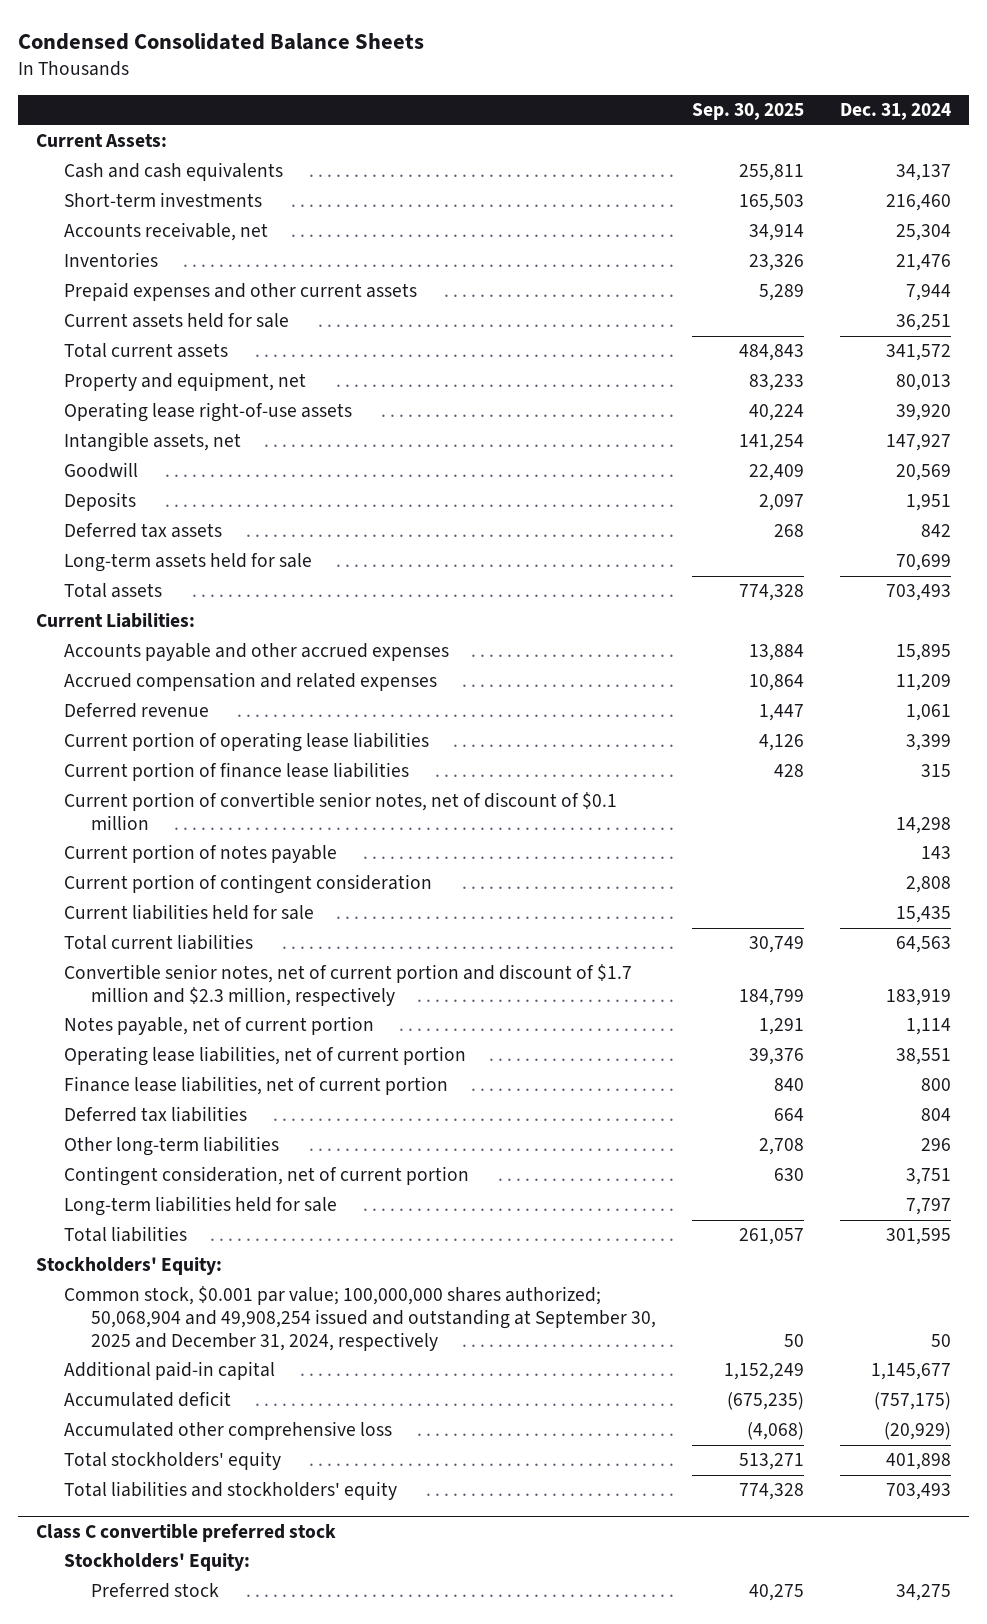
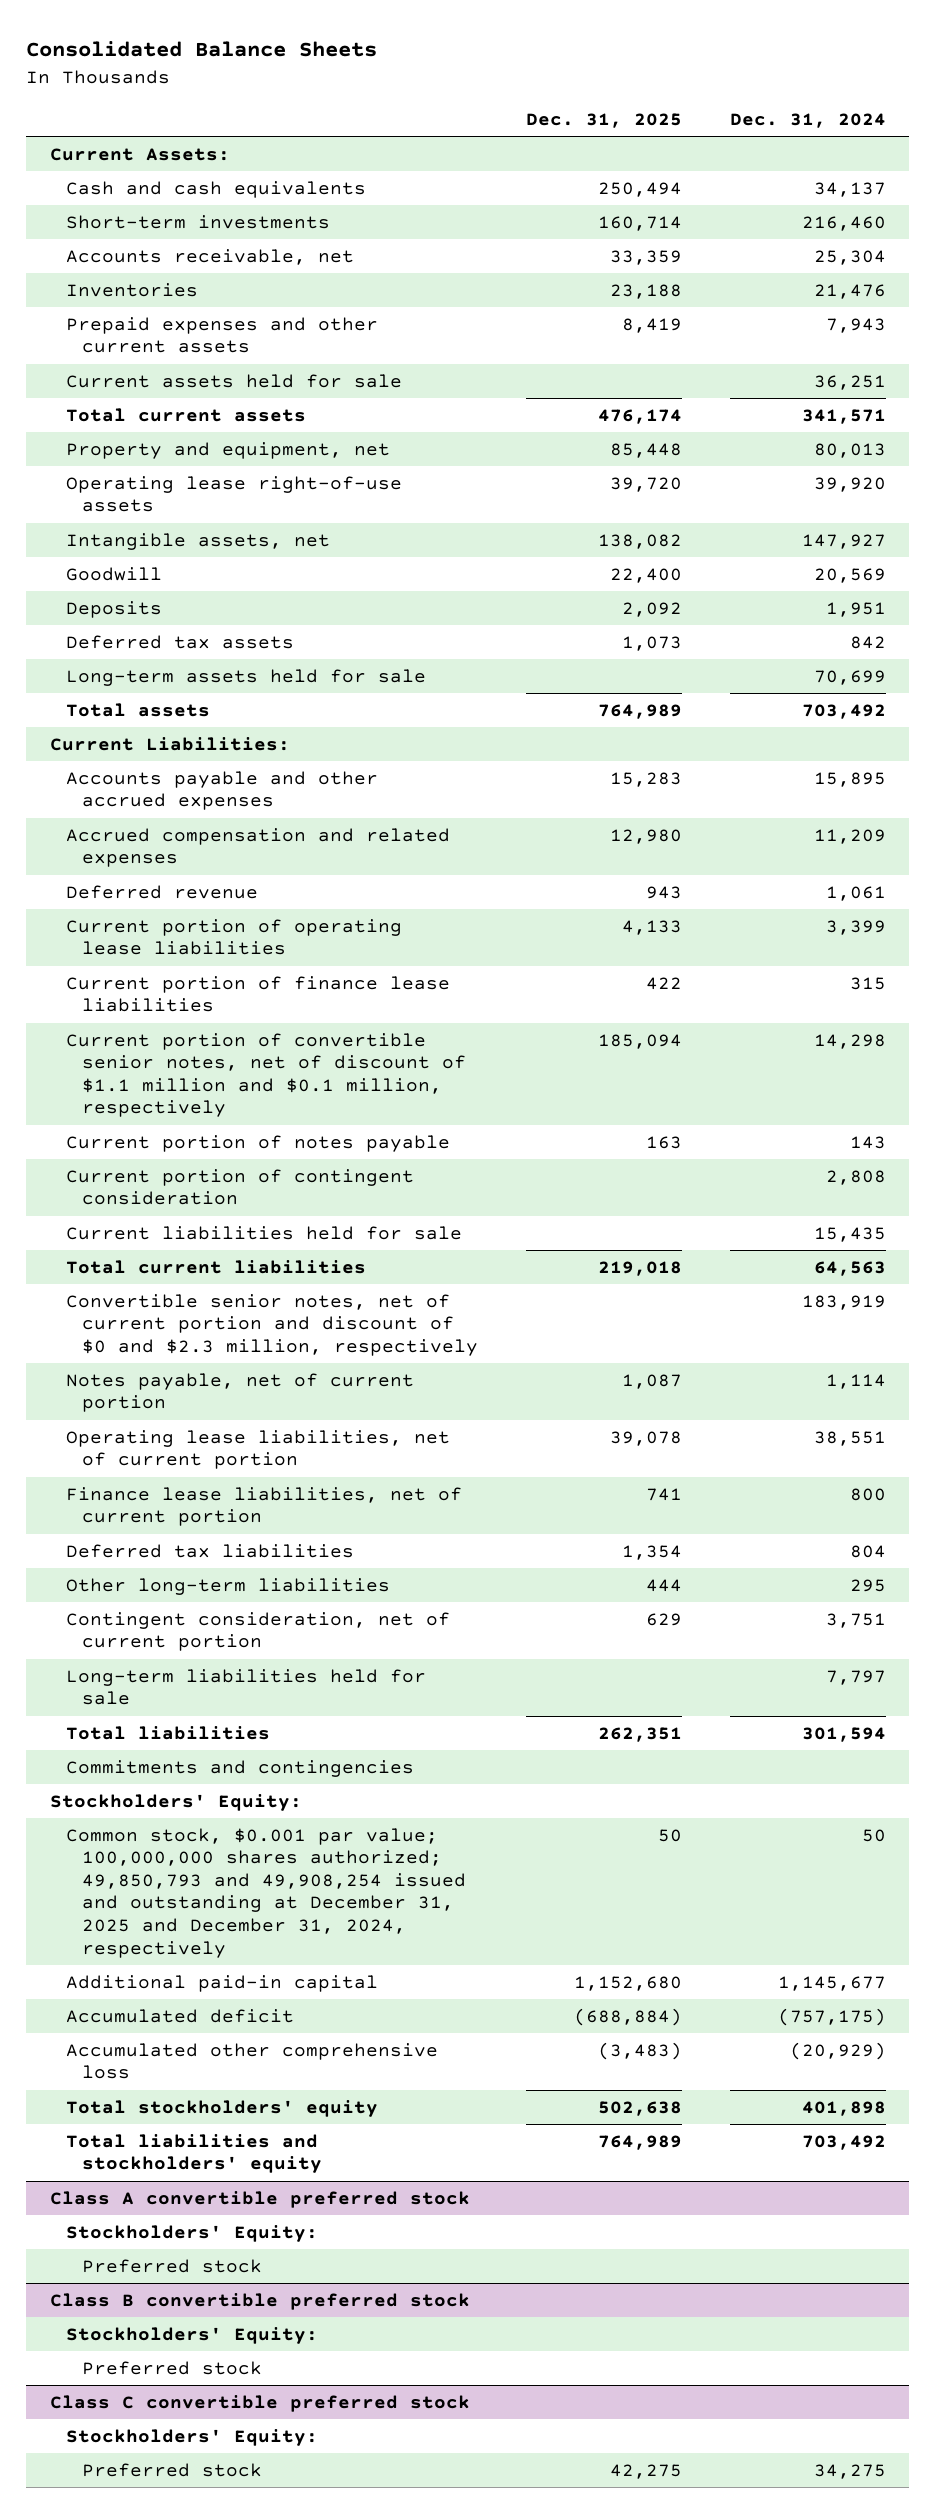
- Condensed Consolidated Balance Sheets
+ Consolidated Balance Sheets
- | Sep. 30, 2025 | Dec. 31, 2024
+ | Dec. 31, 2025 | Dec. 31, 2024
- Prepaid expenses and other current assets | 5,289 | 7,944
+ Prepaid expenses and other current assets | 8,419 | 7,943
- Total current assets | 484,843 | 341,572
+ Total current assets | 476,174 | 341,571
- Total assets | 774,328 | 703,493
+ Total assets | 764,989 | 703,492
- Current portion of convertible senior notes, net of discount of $0.1 million | | 14,298
+ Current portion of convertible senior notes, net of discount of $1.1 million and $0.1 million, respectively | 185,094 | 14,298
- Convertible senior notes, net of current portion and discount of $1.7 million and $2.3 million, respectively | 184,799 | 183,919
+ Convertible senior notes, net of current portion and discount of $0 and $2.3 million, respectively | | 183,919
- Other long-term liabilities | 2,708 | 296
+ Other long-term liabilities | 444 | 295
- Total liabilities | 261,057 | 301,595
+ Total liabilities | 262,351 | 301,594
+ Commitments and contingencies
- Common stock, $0.001 par value; 100,000,000 shares authorized; 50,068,904 and 49,908,254 issued and outstanding at September 30, 2025 and December 31, 2024, respectively | 50 | 50
+ Common stock, $0.001 par value; 100,000,000 shares authorized; 49,850,793 and 49,908,254 issued and outstanding at December 31, 2025 and December 31, 2024, respectively | 50 | 50
- Total liabilities and stockholders' equity | 774,328 | 703,493
+ Total liabilities and stockholders' equity | 764,989 | 703,492
+ Class A convertible preferred stock
+ Stockholders' Equity:
+ Preferred stock
+ Class B convertible preferred stock
+ Stockholders' Equity:
+ Preferred stock

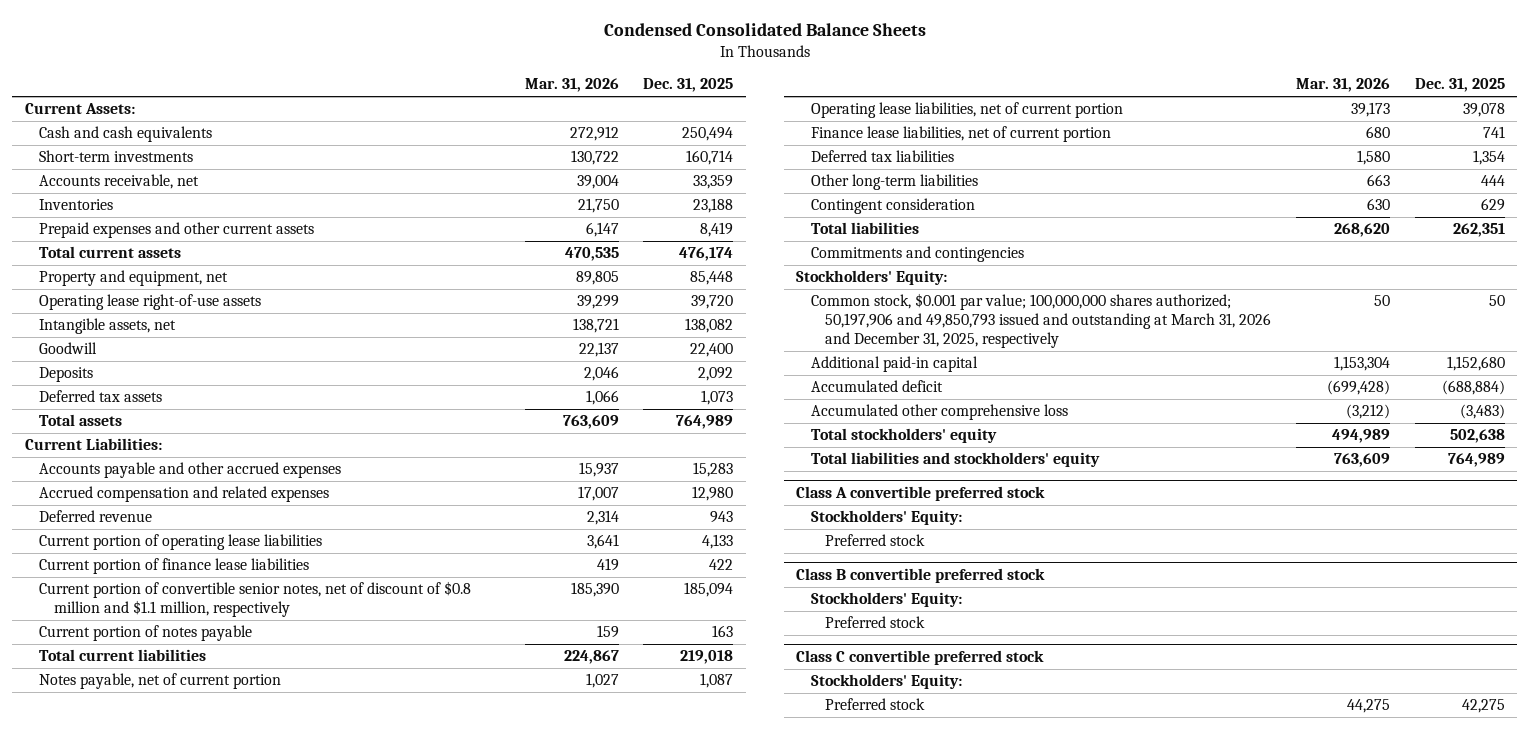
- Consolidated Balance Sheets
+ Condensed Consolidated Balance Sheets
- | Dec. 31, 2025 | Dec. 31, 2024
+ | Mar. 31, 2026 | Dec. 31, 2025
- Current assets held for sale | | 36,251
- Long-term assets held for sale | | 70,699
- Current portion of convertible senior notes, net of discount of $1.1 million and $0.1 million, respectively | 185,094 | 14,298
+ Current portion of convertible senior notes, net of discount of $0.8 million and $1.1 million, respectively | 185,390 | 185,094
- Current portion of contingent consideration | | 2,808
- Current liabilities held for sale | | 15,435
- Convertible senior notes, net of current portion and discount of $0 and $2.3 million, respectively | | 183,919
- Contingent consideration, net of current portion | 629 | 3,751
- Long-term liabilities held for sale | | 7,797
+ Contingent consideration | 630 | 629
- Common stock, $0.001 par value; 100,000,000 shares authorized; 49,850,793 and 49,908,254 issued and outstanding at December 31, 2025 and December 31, 2024, respectively | 50 | 50
+ Common stock, $0.001 par value; 100,000,000 shares authorized; 50,197,906 and 49,850,793 issued and outstanding at March 31, 2026 and December 31, 2025, respectively | 50 | 50

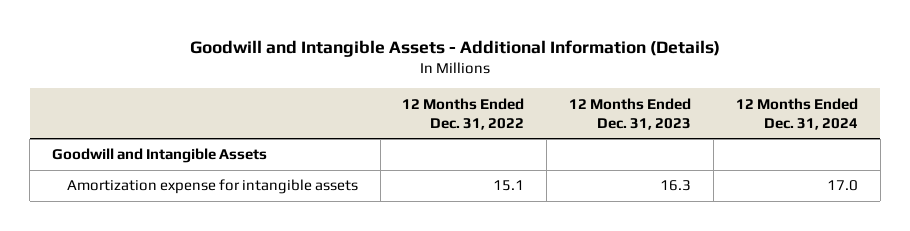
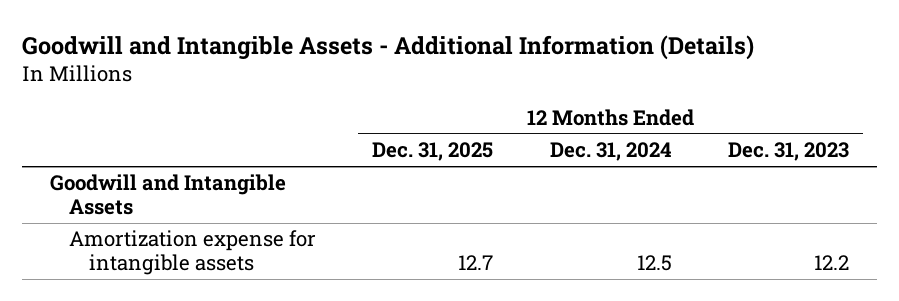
- | 12 Months Ended Dec. 31, 2022 | 12 Months Ended Dec. 31, 2023 | 12 Months Ended Dec. 31, 2024
+ | 12 Months Ended Dec. 31, 2025 | 12 Months Ended Dec. 31, 2024 | 12 Months Ended Dec. 31, 2023
- Amortization expense for intangible assets | 15.1 | 16.3 | 17.0
+ Amortization expense for intangible assets | 12.7 | 12.5 | 12.2

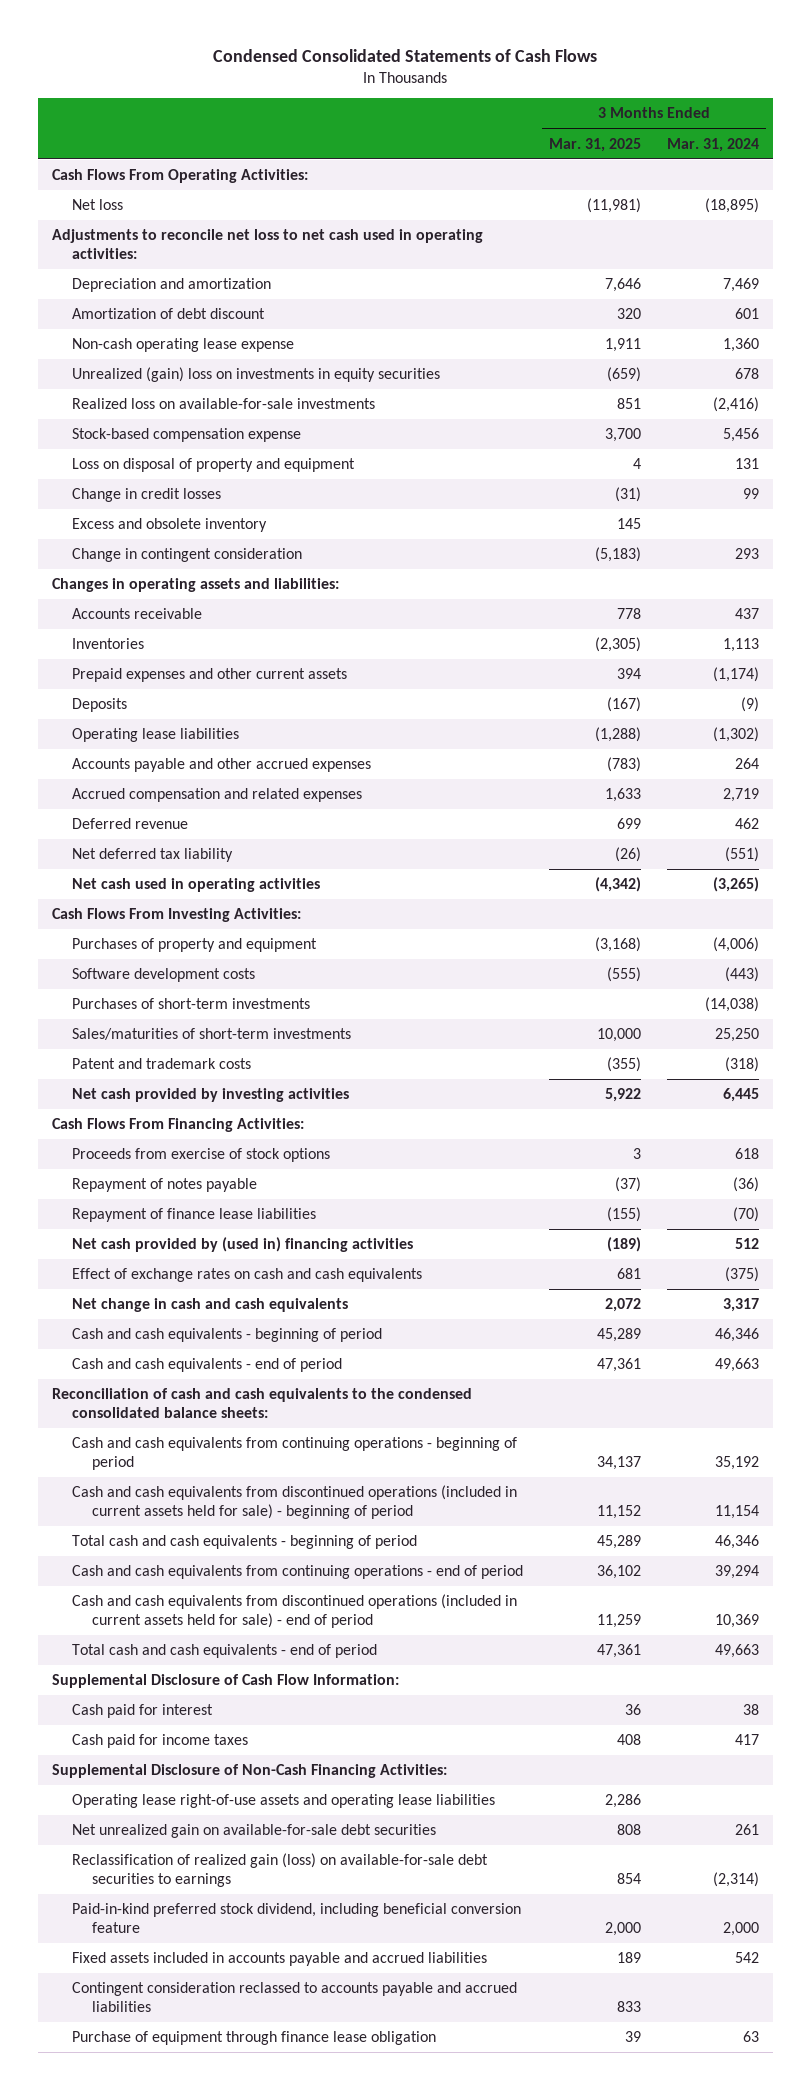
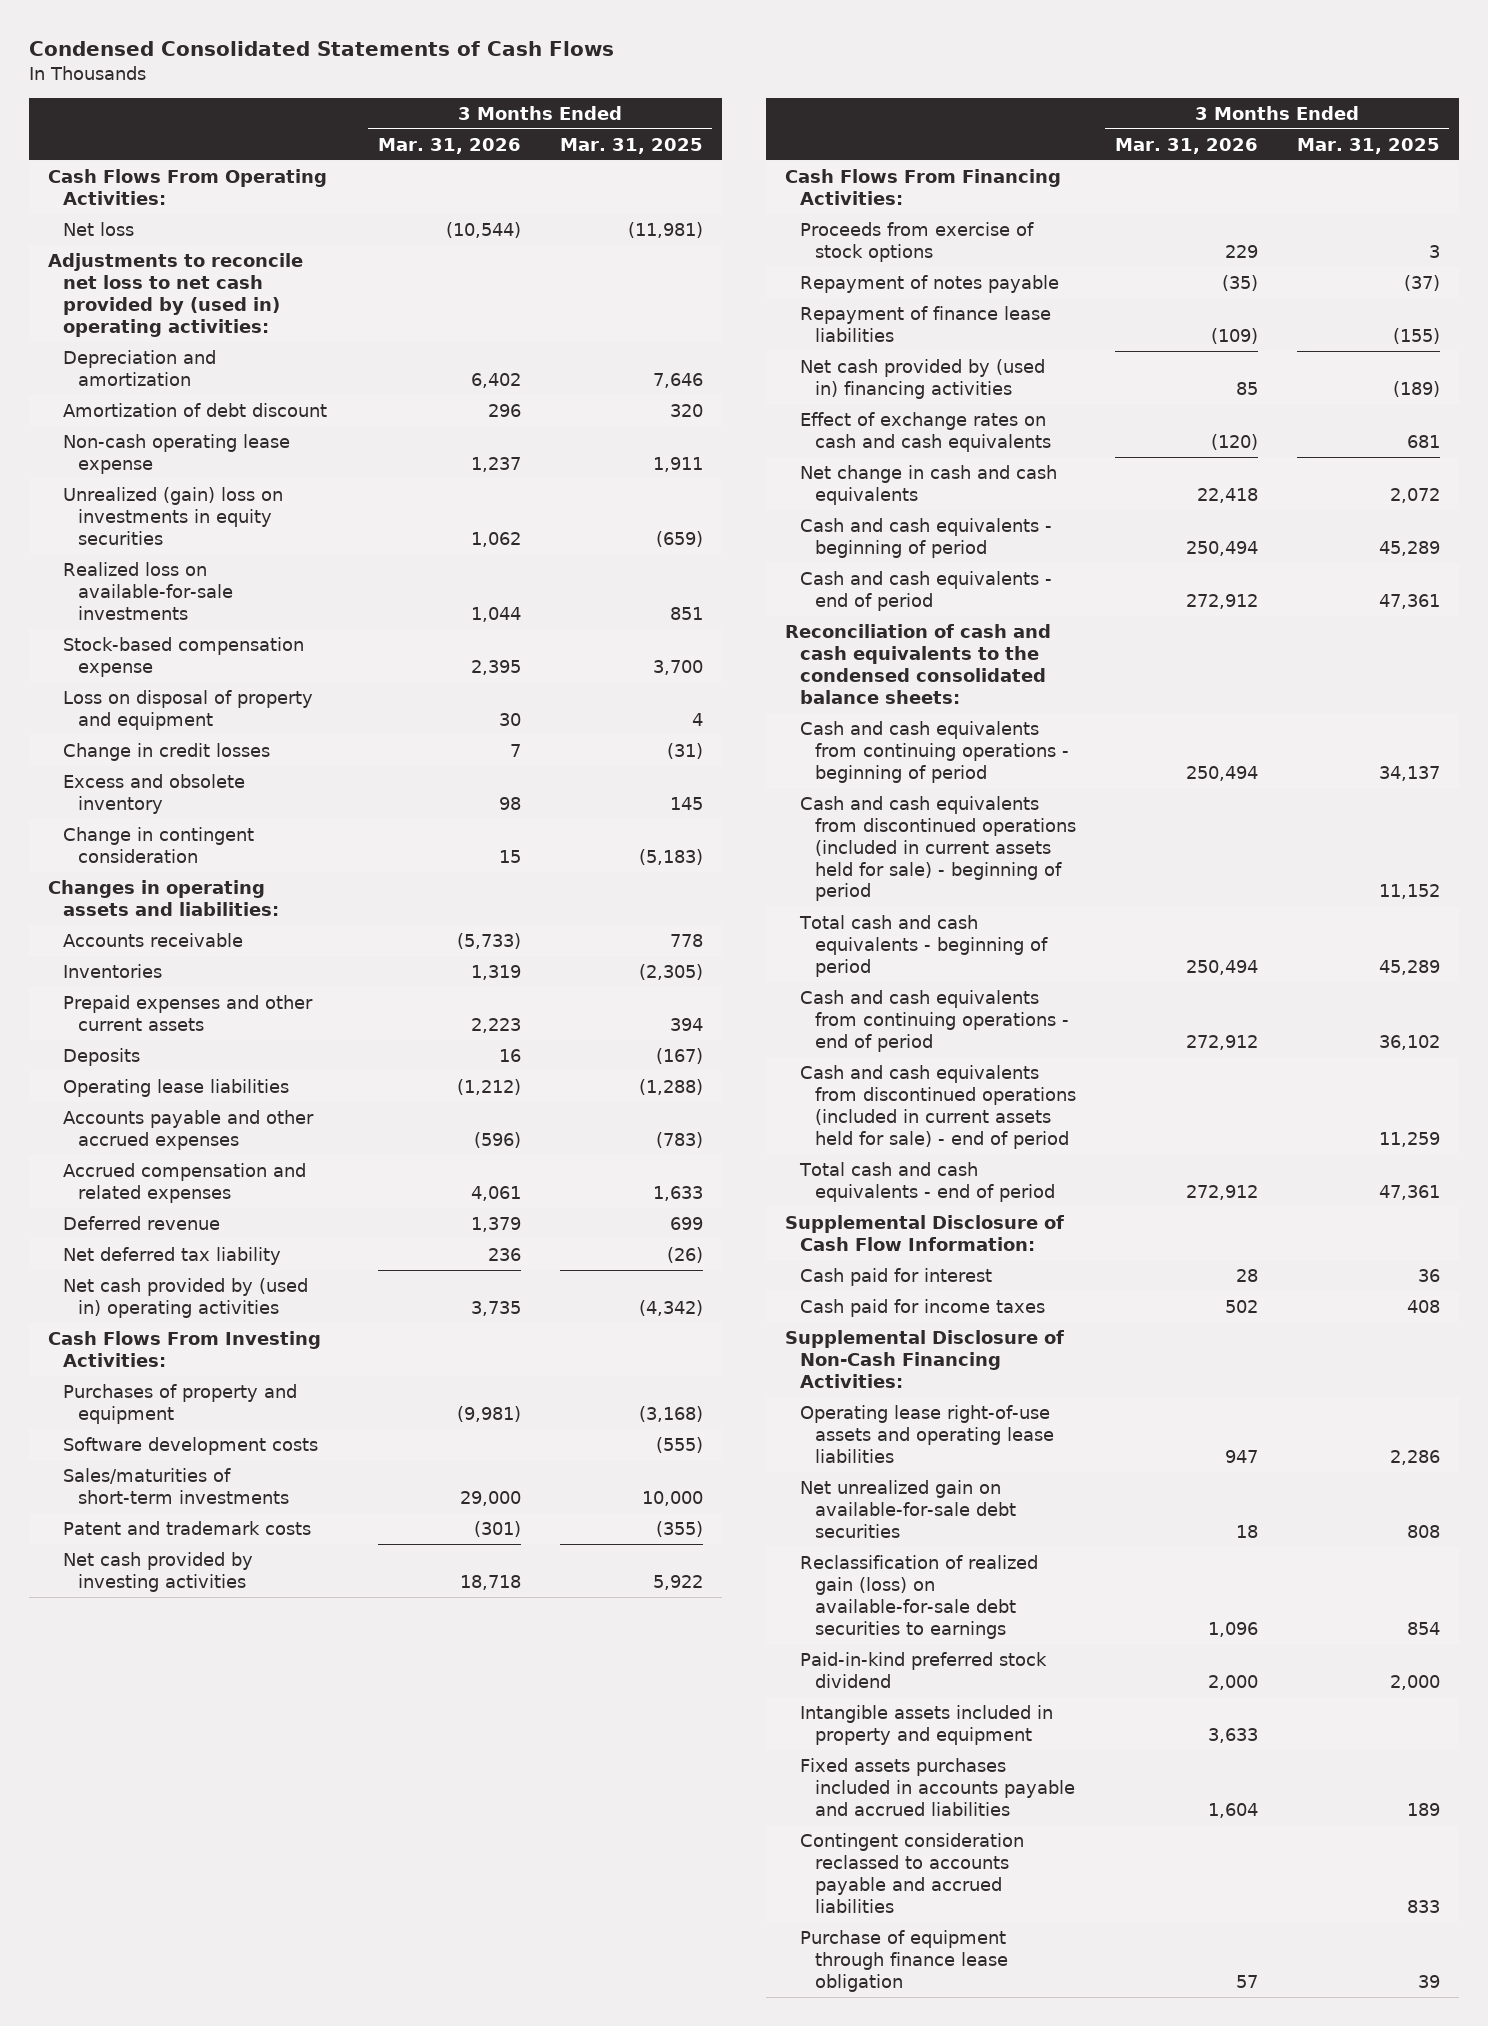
- | 3 Months Ended Mar. 31, 2025 | 3 Months Ended Mar. 31, 2024
+ | 3 Months Ended Mar. 31, 2026 | 3 Months Ended Mar. 31, 2025
- Adjustments to reconcile net loss to net cash used in operating activities:
+ Adjustments to reconcile net loss to net cash provided by (used in) operating activities:
- Net cash used in operating activities | (4,342) | (3,265)
+ Net cash provided by (used in) operating activities | 3,735 | (4,342)
- Purchases of short-term investments | | (14,038)
- Paid-in-kind preferred stock dividend, including beneficial conversion feature | 2,000 | 2,000
- Fixed assets included in accounts payable and accrued liabilities | 189 | 542
+ Paid-in-kind preferred stock dividend | 2,000 | 2,000
+ Intangible assets included in property and equipment | 3,633 |
+ Fixed assets purchases included in accounts payable and accrued liabilities | 1,604 | 189

